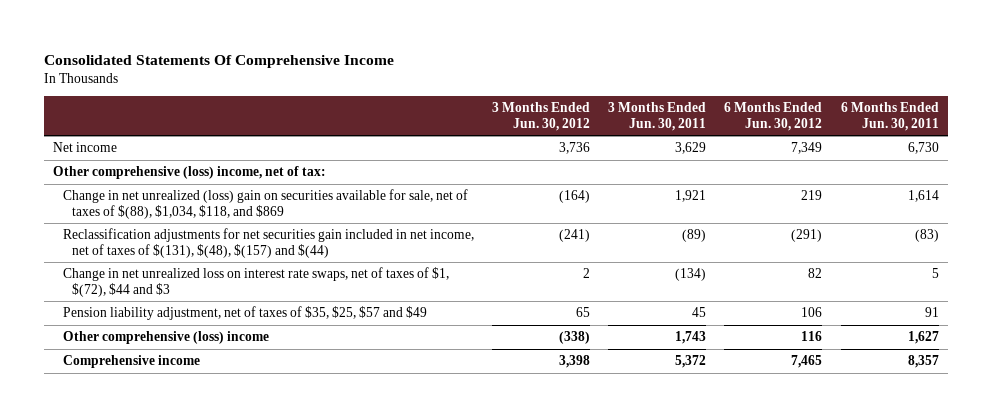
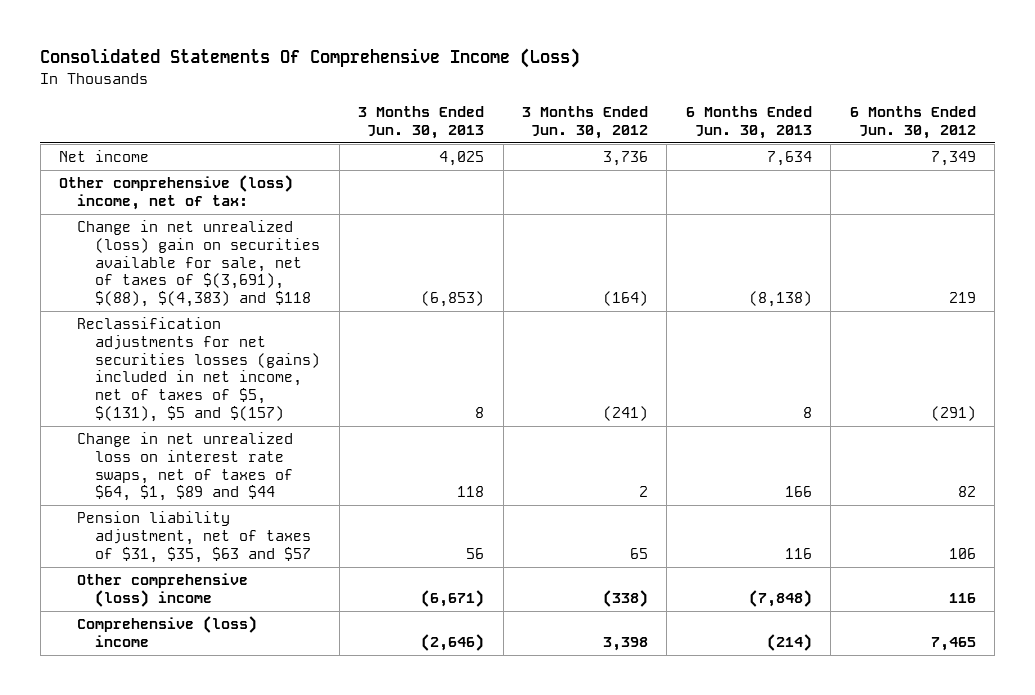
- Consolidated Statements Of Comprehensive Income
+ Consolidated Statements Of Comprehensive Income (Loss)
- | 3 Months Ended Jun. 30, 2012 | 3 Months Ended Jun. 30, 2011 | 6 Months Ended Jun. 30, 2012 | 6 Months Ended Jun. 30, 2011
+ | 3 Months Ended Jun. 30, 2013 | 3 Months Ended Jun. 30, 2012 | 6 Months Ended Jun. 30, 2013 | 6 Months Ended Jun. 30, 2012
- Change in net unrealized (loss) gain on securities available for sale, net of taxes of $(88), $1,034, $118, and $869 | (164) | 1,921 | 219 | 1,614
- Reclassification adjustments for net securities gain included in net income, net of taxes of $(131), $(48), $(157) and $(44) | (241) | (89) | (291) | (83)
- Change in net unrealized loss on interest rate swaps, net of taxes of $1, $(72), $44 and $3 | 2 | (134) | 82 | 5
- Pension liability adjustment, net of taxes of $35, $25, $57 and $49 | 65 | 45 | 106 | 91
+ Change in net unrealized (loss) gain on securities available for sale, net of taxes of $(3,691), $(88), $(4,383) and $118 | (6,853) | (164) | (8,138) | 219
+ Reclassification adjustments for net securities losses (gains) included in net income, net of taxes of $5, $(131), $5 and $(157) | 8 | (241) | 8 | (291)
+ Change in net unrealized loss on interest rate swaps, net of taxes of $64, $1, $89 and $44 | 118 | 2 | 166 | 82
+ Pension liability adjustment, net of taxes of $31, $35, $63 and $57 | 56 | 65 | 116 | 106
- Comprehensive income | 3,398 | 5,372 | 7,465 | 8,357
+ Comprehensive (loss) income | (2,646) | 3,398 | (214) | 7,465

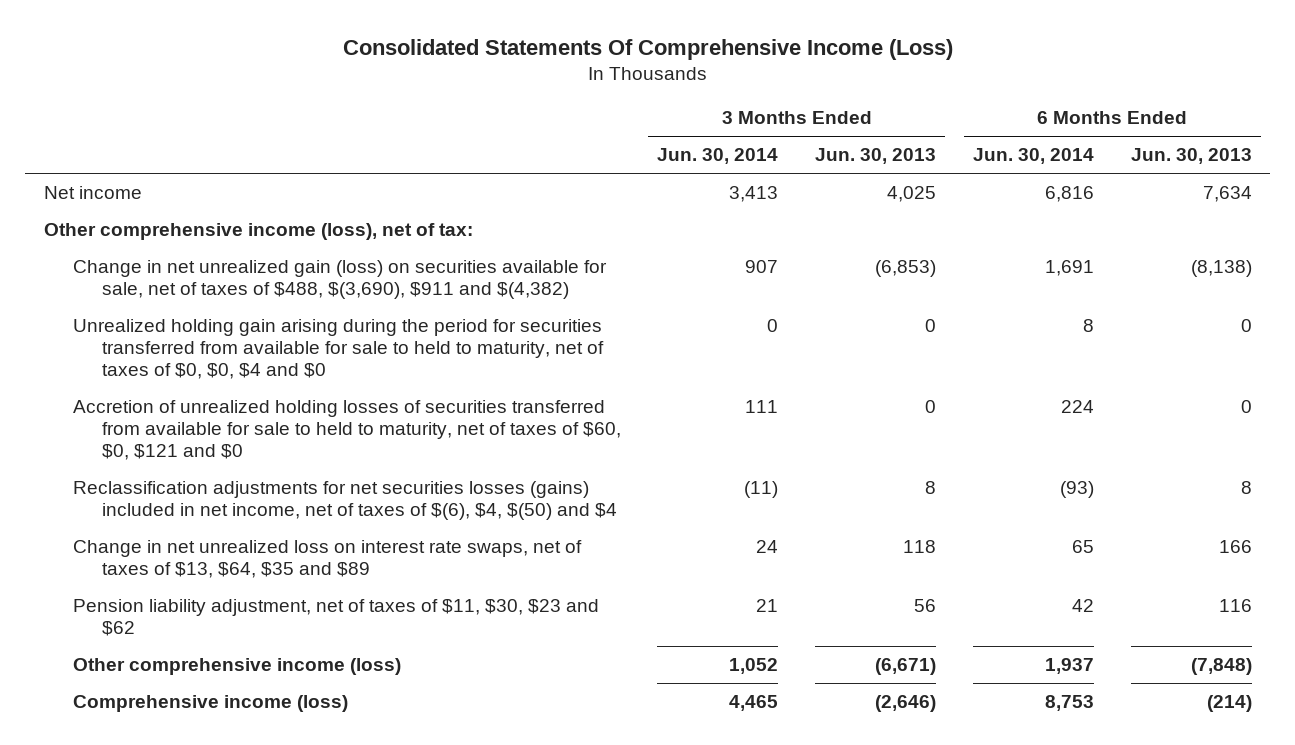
- | 3 Months Ended Jun. 30, 2013 | 3 Months Ended Jun. 30, 2012 | 6 Months Ended Jun. 30, 2013 | 6 Months Ended Jun. 30, 2012
+ | 3 Months Ended Jun. 30, 2014 | 3 Months Ended Jun. 30, 2013 | 6 Months Ended Jun. 30, 2014 | 6 Months Ended Jun. 30, 2013
- Other comprehensive (loss) income, net of tax:
- Change in net unrealized (loss) gain on securities available for sale, net of taxes of $(3,691), $(88), $(4,383) and $118 | (6,853) | (164) | (8,138) | 219
- Reclassification adjustments for net securities losses (gains) included in net income, net of taxes of $5, $(131), $5 and $(157) | 8 | (241) | 8 | (291)
- Change in net unrealized loss on interest rate swaps, net of taxes of $64, $1, $89 and $44 | 118 | 2 | 166 | 82
- Pension liability adjustment, net of taxes of $31, $35, $63 and $57 | 56 | 65 | 116 | 106
- Other comprehensive (loss) income | (6,671) | (338) | (7,848) | 116
- Comprehensive (loss) income | (2,646) | 3,398 | (214) | 7,465
+ Other comprehensive income (loss), net of tax:
+ Change in net unrealized gain (loss) on securities available for sale, net of taxes of $488, $(3,690), $911 and $(4,382) | 907 | (6,853) | 1,691 | (8,138)
+ Unrealized holding gain arising during the period for securities transferred from available for sale to held to maturity, net of taxes of $0, $0, $4 and $0 | 0 | 0 | 8 | 0
+ Accretion of unrealized holding losses of securities transferred from available for sale to held to maturity, net of taxes of $60, $0, $121 and $0 | 111 | 0 | 224 | 0
+ Reclassification adjustments for net securities losses (gains) included in net income, net of taxes of $(6), $4, $(50) and $4 | (11) | 8 | (93) | 8
+ Change in net unrealized loss on interest rate swaps, net of taxes of $13, $64, $35 and $89 | 24 | 118 | 65 | 166
+ Pension liability adjustment, net of taxes of $11, $30, $23 and $62 | 21 | 56 | 42 | 116
+ Other comprehensive income (loss) | 1,052 | (6,671) | 1,937 | (7,848)
+ Comprehensive income (loss) | 4,465 | (2,646) | 8,753 | (214)

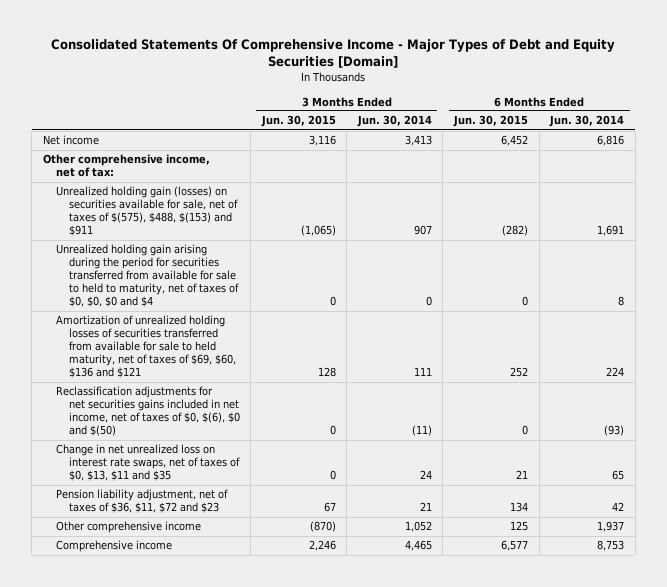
- Consolidated Statements Of Comprehensive Income (Loss)
+ Consolidated Statements Of Comprehensive Income - Major Types of Debt and Equity Securities [Domain]
- | 3 Months Ended Jun. 30, 2014 | 3 Months Ended Jun. 30, 2013 | 6 Months Ended Jun. 30, 2014 | 6 Months Ended Jun. 30, 2013
+ | 3 Months Ended Jun. 30, 2015 | 3 Months Ended Jun. 30, 2014 | 6 Months Ended Jun. 30, 2015 | 6 Months Ended Jun. 30, 2014
- Other comprehensive income (loss), net of tax:
- Change in net unrealized gain (loss) on securities available for sale, net of taxes of $488, $(3,690), $911 and $(4,382) | 907 | (6,853) | 1,691 | (8,138)
- Unrealized holding gain arising during the period for securities transferred from available for sale to held to maturity, net of taxes of $0, $0, $4 and $0 | 0 | 0 | 8 | 0
- Accretion of unrealized holding losses of securities transferred from available for sale to held to maturity, net of taxes of $60, $0, $121 and $0 | 111 | 0 | 224 | 0
- Reclassification adjustments for net securities losses (gains) included in net income, net of taxes of $(6), $4, $(50) and $4 | (11) | 8 | (93) | 8
- Change in net unrealized loss on interest rate swaps, net of taxes of $13, $64, $35 and $89 | 24 | 118 | 65 | 166
- Pension liability adjustment, net of taxes of $11, $30, $23 and $62 | 21 | 56 | 42 | 116
- Other comprehensive income (loss) | 1,052 | (6,671) | 1,937 | (7,848)
- Comprehensive income (loss) | 4,465 | (2,646) | 8,753 | (214)
+ Other comprehensive income, net of tax:
+ Unrealized holding gain (losses) on securities available for sale, net of taxes of $(575), $488, $(153) and $911 | (1,065) | 907 | (282) | 1,691
+ Unrealized holding gain arising during the period for securities transferred from available for sale to held to maturity, net of taxes of $0, $0, $0 and $4 | 0 | 0 | 0 | 8
+ Amortization of unrealized holding losses of securities transferred from available for sale to held maturity, net of taxes of $69, $60, $136 and $121 | 128 | 111 | 252 | 224
+ Reclassification adjustments for net securities gains included in net income, net of taxes of $0, $(6), $0 and $(50) | 0 | (11) | 0 | (93)
+ Change in net unrealized loss on interest rate swaps, net of taxes of $0, $13, $11 and $35 | 0 | 24 | 21 | 65
+ Pension liability adjustment, net of taxes of $36, $11, $72 and $23 | 67 | 21 | 134 | 42
+ Other comprehensive income | (870) | 1,052 | 125 | 1,937
+ Comprehensive income | 2,246 | 4,465 | 6,577 | 8,753

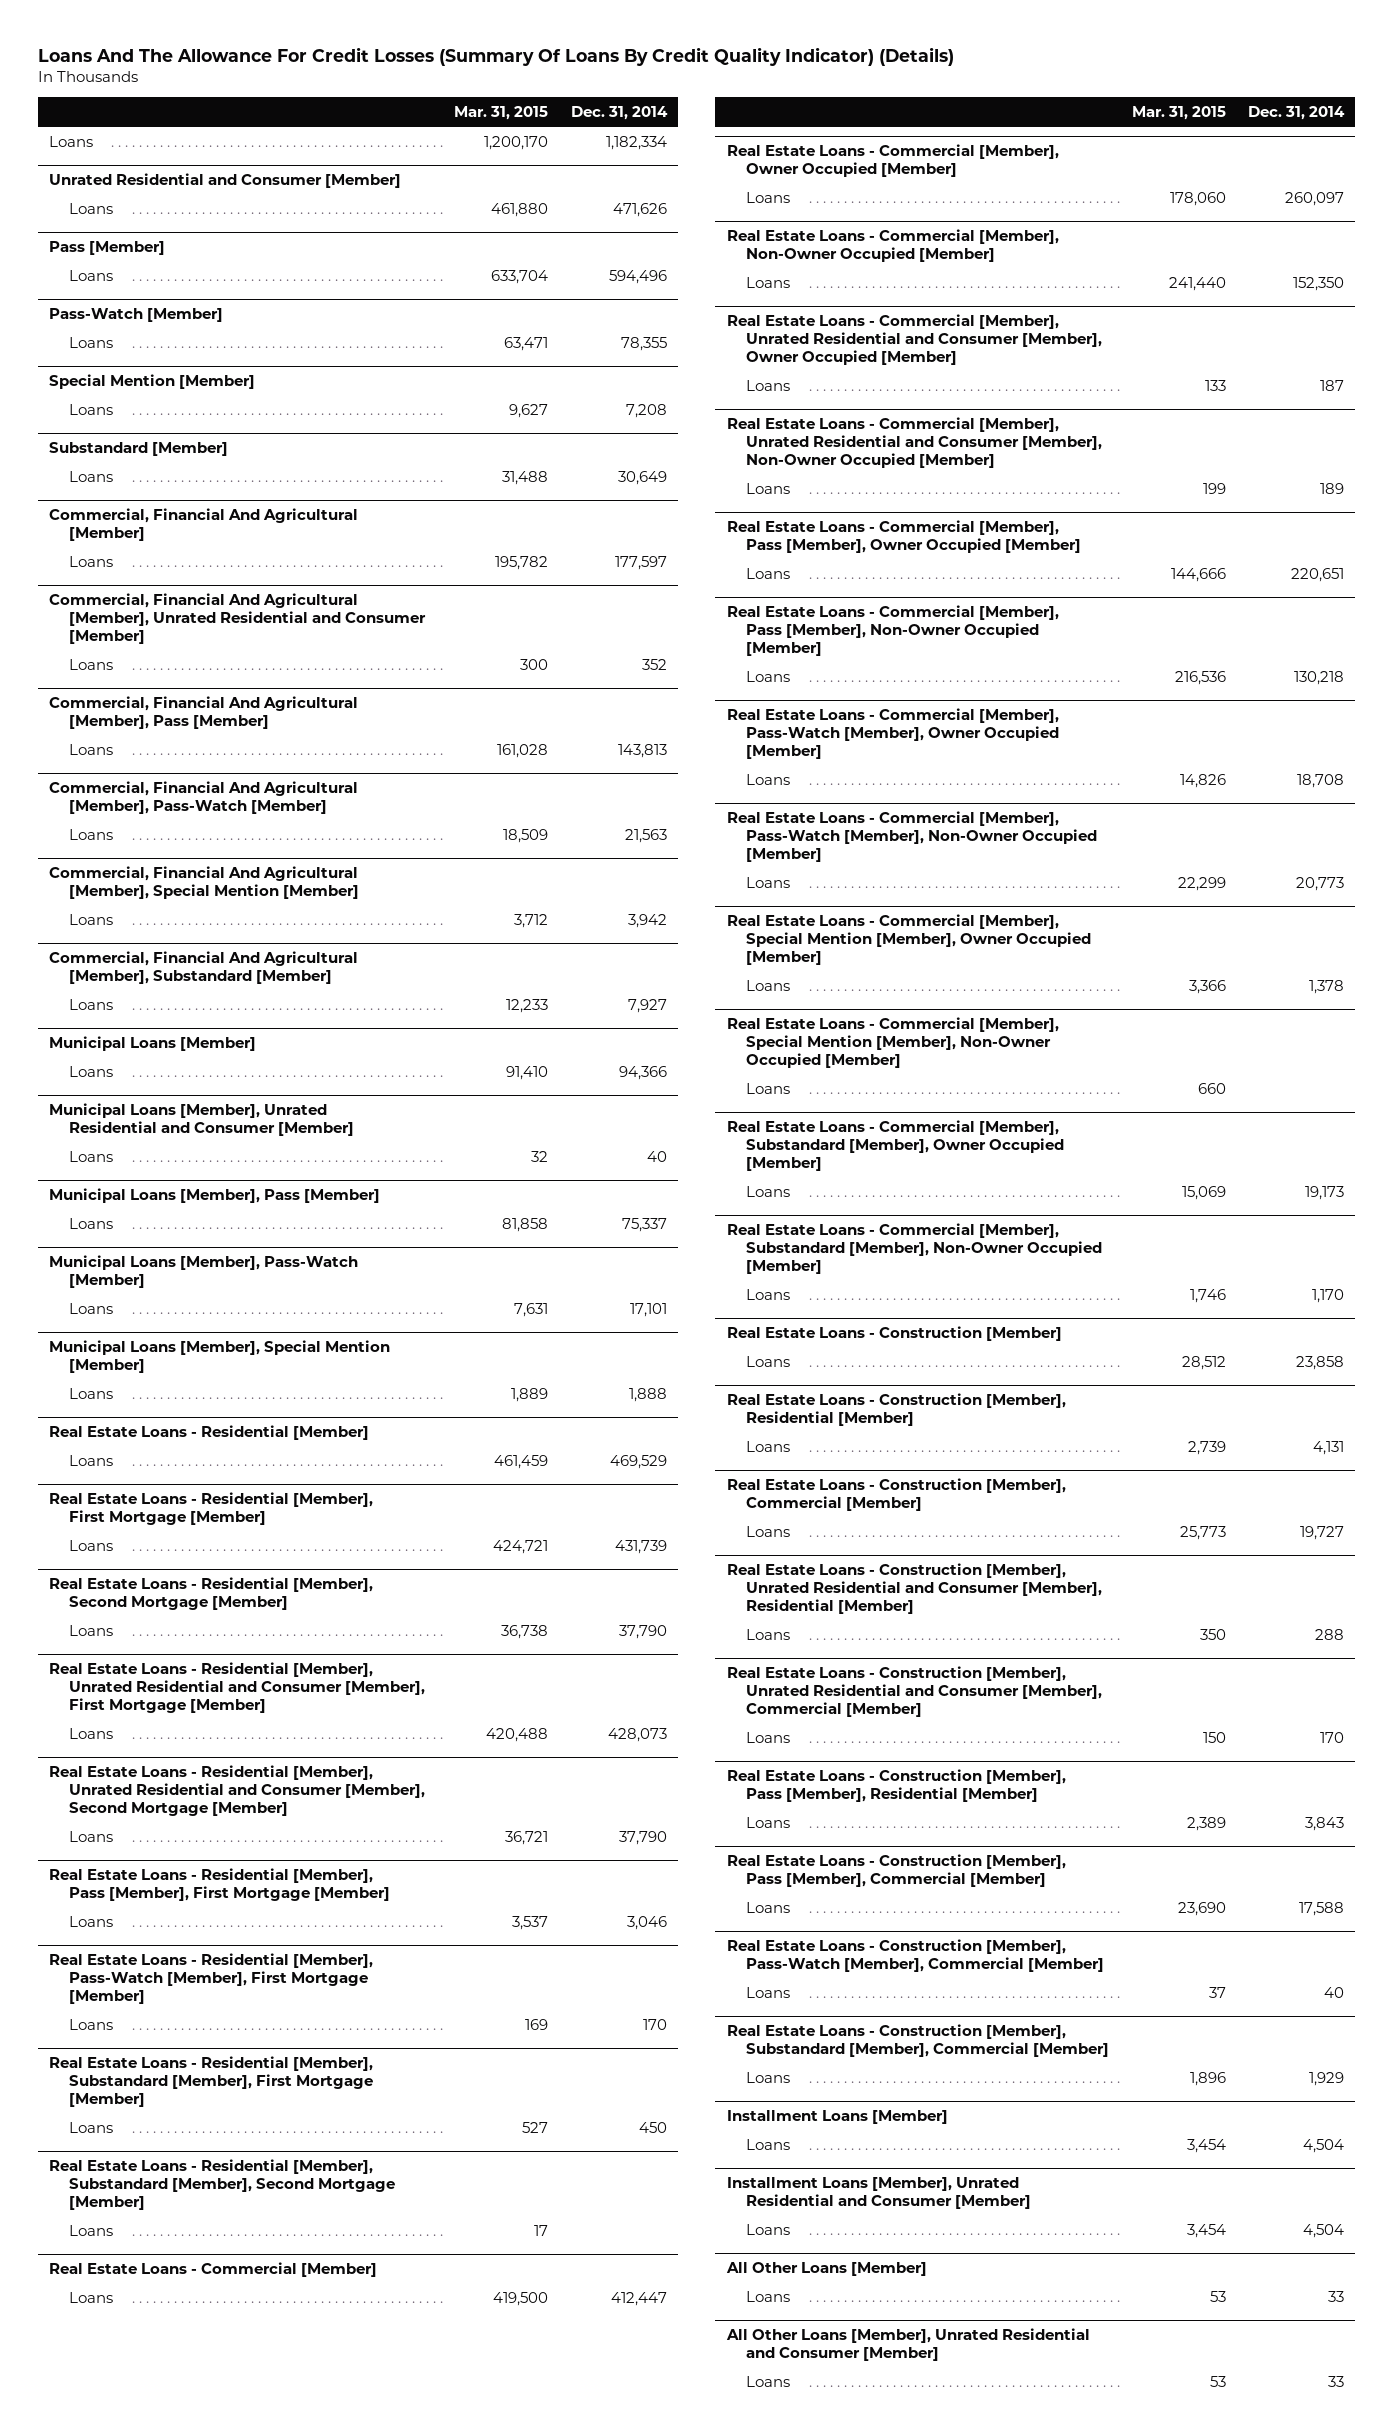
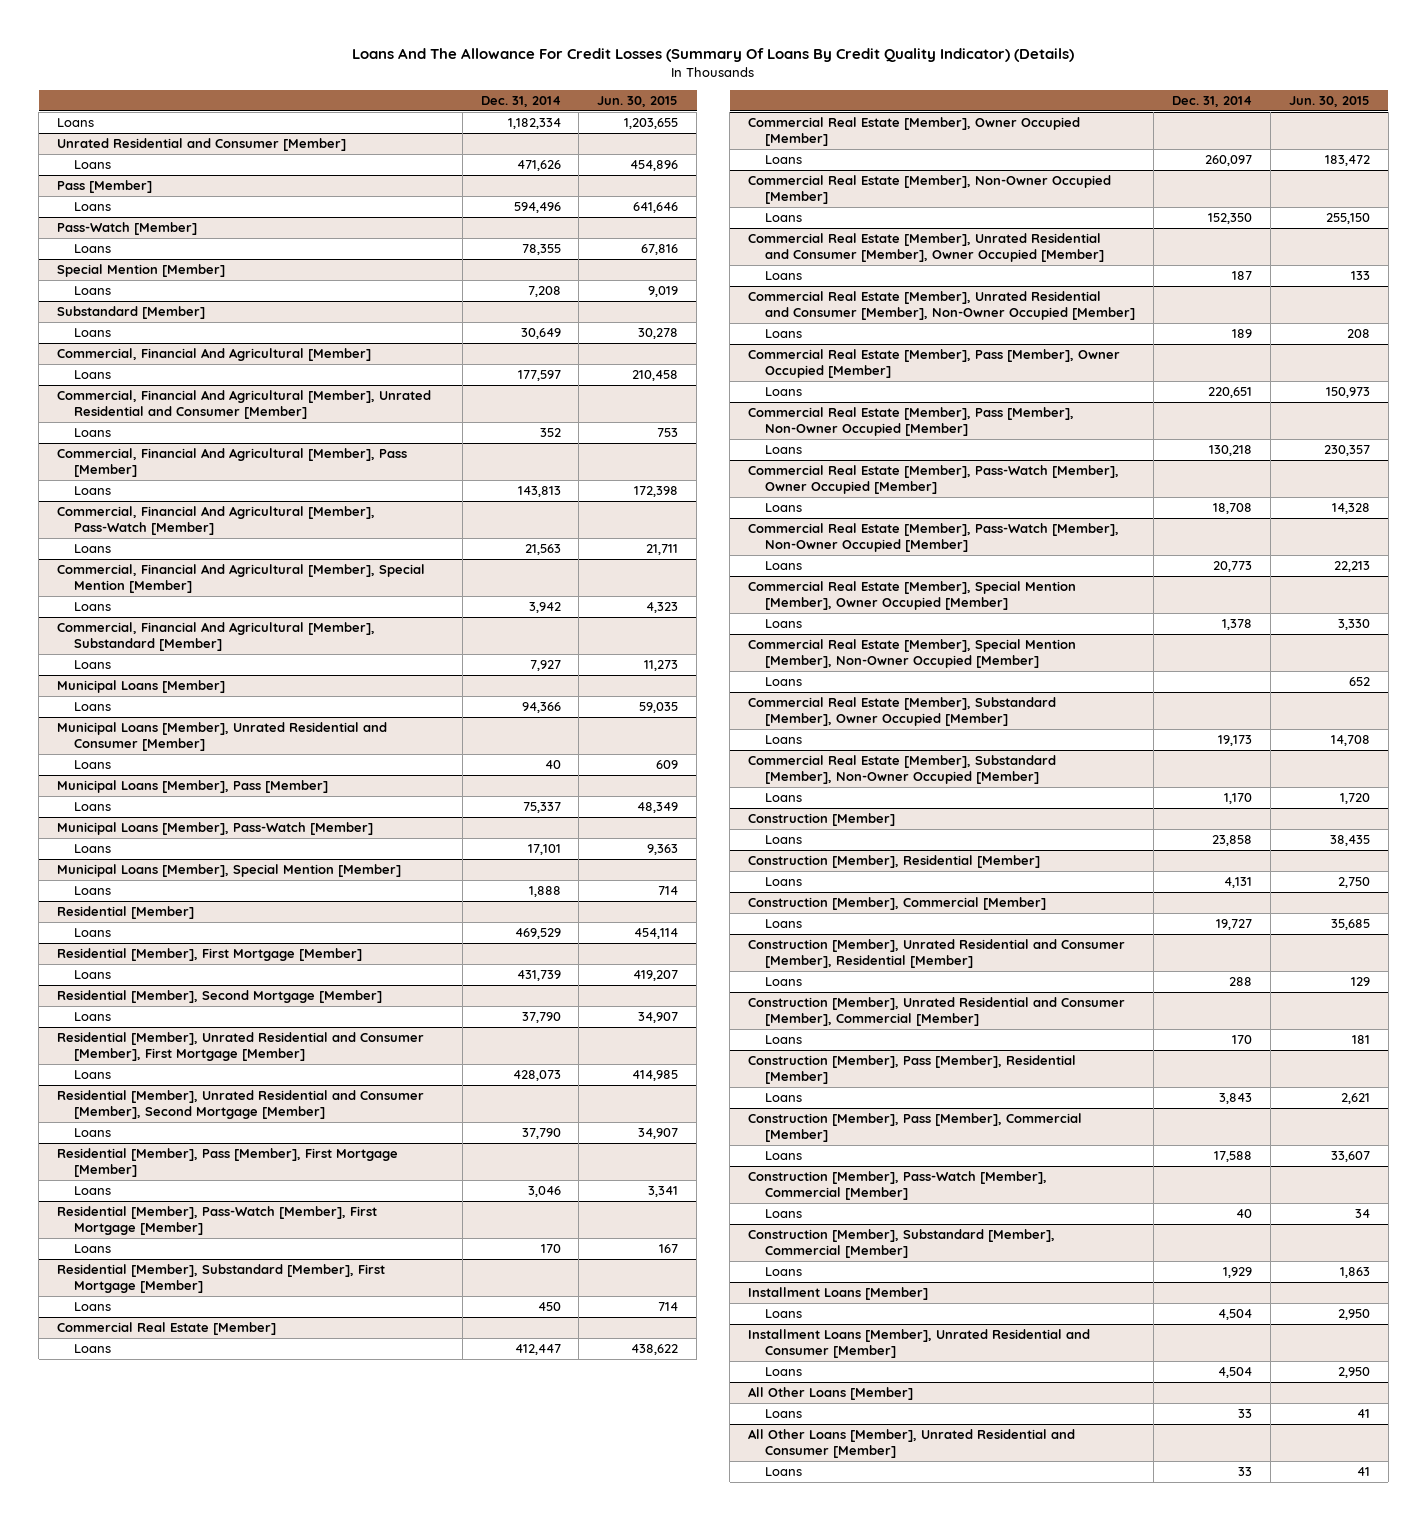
- | Mar. 31, 2015 | Dec. 31, 2014
+ | Dec. 31, 2014 | Jun. 30, 2015
- Real Estate Loans - Residential [Member]
+ Residential [Member]
- Real Estate Loans - Residential [Member], First Mortgage [Member]
+ Residential [Member], First Mortgage [Member]
- Real Estate Loans - Residential [Member], Second Mortgage [Member]
+ Residential [Member], Second Mortgage [Member]
- Real Estate Loans - Residential [Member], Unrated Residential and Consumer [Member], First Mortgage [Member]
+ Residential [Member], Unrated Residential and Consumer [Member], First Mortgage [Member]
- Real Estate Loans - Residential [Member], Unrated Residential and Consumer [Member], Second Mortgage [Member]
+ Residential [Member], Unrated Residential and Consumer [Member], Second Mortgage [Member]
- Real Estate Loans - Residential [Member], Pass [Member], First Mortgage [Member]
+ Residential [Member], Pass [Member], First Mortgage [Member]
- Real Estate Loans - Residential [Member], Pass-Watch [Member], First Mortgage [Member]
+ Residential [Member], Pass-Watch [Member], First Mortgage [Member]
- Real Estate Loans - Residential [Member], Substandard [Member], First Mortgage [Member]
+ Residential [Member], Substandard [Member], First Mortgage [Member]
- Real Estate Loans - Residential [Member], Substandard [Member], Second Mortgage [Member]
- Loans | 17 |
- Real Estate Loans - Commercial [Member]
+ Commercial Real Estate [Member]
- Real Estate Loans - Commercial [Member], Owner Occupied [Member]
+ Commercial Real Estate [Member], Owner Occupied [Member]
- Real Estate Loans - Commercial [Member], Non-Owner Occupied [Member]
+ Commercial Real Estate [Member], Non-Owner Occupied [Member]
- Real Estate Loans - Commercial [Member], Unrated Residential and Consumer [Member], Owner Occupied [Member]
+ Commercial Real Estate [Member], Unrated Residential and Consumer [Member], Owner Occupied [Member]
- Real Estate Loans - Commercial [Member], Unrated Residential and Consumer [Member], Non-Owner Occupied [Member]
+ Commercial Real Estate [Member], Unrated Residential and Consumer [Member], Non-Owner Occupied [Member]
- Real Estate Loans - Commercial [Member], Pass [Member], Owner Occupied [Member]
+ Commercial Real Estate [Member], Pass [Member], Owner Occupied [Member]
- Real Estate Loans - Commercial [Member], Pass [Member], Non-Owner Occupied [Member]
+ Commercial Real Estate [Member], Pass [Member], Non-Owner Occupied [Member]
- Real Estate Loans - Commercial [Member], Pass-Watch [Member], Owner Occupied [Member]
+ Commercial Real Estate [Member], Pass-Watch [Member], Owner Occupied [Member]
- Real Estate Loans - Commercial [Member], Pass-Watch [Member], Non-Owner Occupied [Member]
+ Commercial Real Estate [Member], Pass-Watch [Member], Non-Owner Occupied [Member]
- Real Estate Loans - Commercial [Member], Special Mention [Member], Owner Occupied [Member]
+ Commercial Real Estate [Member], Special Mention [Member], Owner Occupied [Member]
- Real Estate Loans - Commercial [Member], Special Mention [Member], Non-Owner Occupied [Member]
+ Commercial Real Estate [Member], Special Mention [Member], Non-Owner Occupied [Member]
- Real Estate Loans - Commercial [Member], Substandard [Member], Owner Occupied [Member]
+ Commercial Real Estate [Member], Substandard [Member], Owner Occupied [Member]
- Real Estate Loans - Commercial [Member], Substandard [Member], Non-Owner Occupied [Member]
+ Commercial Real Estate [Member], Substandard [Member], Non-Owner Occupied [Member]
- Real Estate Loans - Construction [Member]
+ Construction [Member]
- Real Estate Loans - Construction [Member], Residential [Member]
+ Construction [Member], Residential [Member]
- Real Estate Loans - Construction [Member], Commercial [Member]
+ Construction [Member], Commercial [Member]
- Real Estate Loans - Construction [Member], Unrated Residential and Consumer [Member], Residential [Member]
+ Construction [Member], Unrated Residential and Consumer [Member], Residential [Member]
- Real Estate Loans - Construction [Member], Unrated Residential and Consumer [Member], Commercial [Member]
+ Construction [Member], Unrated Residential and Consumer [Member], Commercial [Member]
- Real Estate Loans - Construction [Member], Pass [Member], Residential [Member]
+ Construction [Member], Pass [Member], Residential [Member]
- Real Estate Loans - Construction [Member], Pass [Member], Commercial [Member]
+ Construction [Member], Pass [Member], Commercial [Member]
- Real Estate Loans - Construction [Member], Pass-Watch [Member], Commercial [Member]
+ Construction [Member], Pass-Watch [Member], Commercial [Member]
- Real Estate Loans - Construction [Member], Substandard [Member], Commercial [Member]
+ Construction [Member], Substandard [Member], Commercial [Member]

